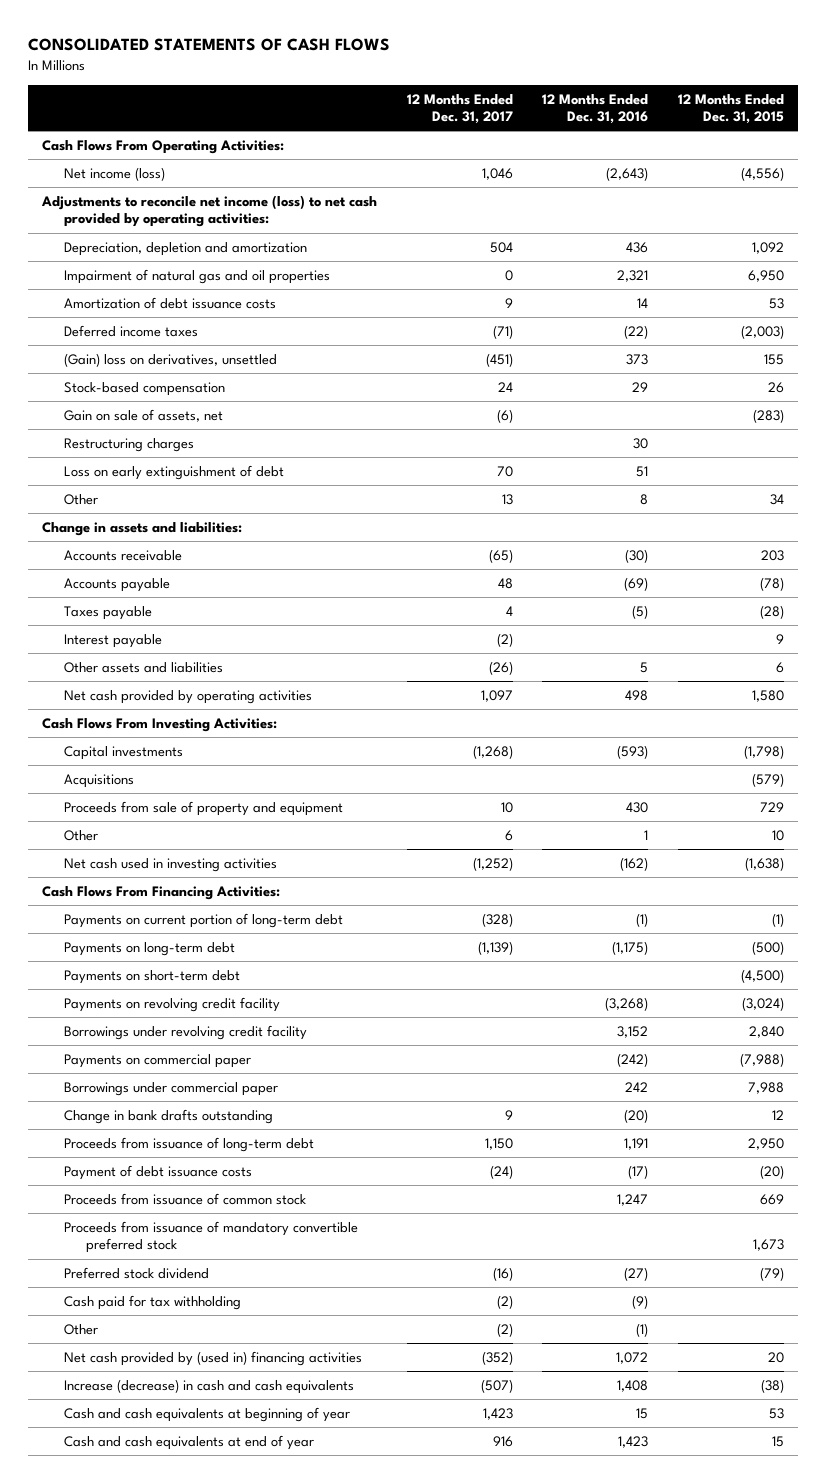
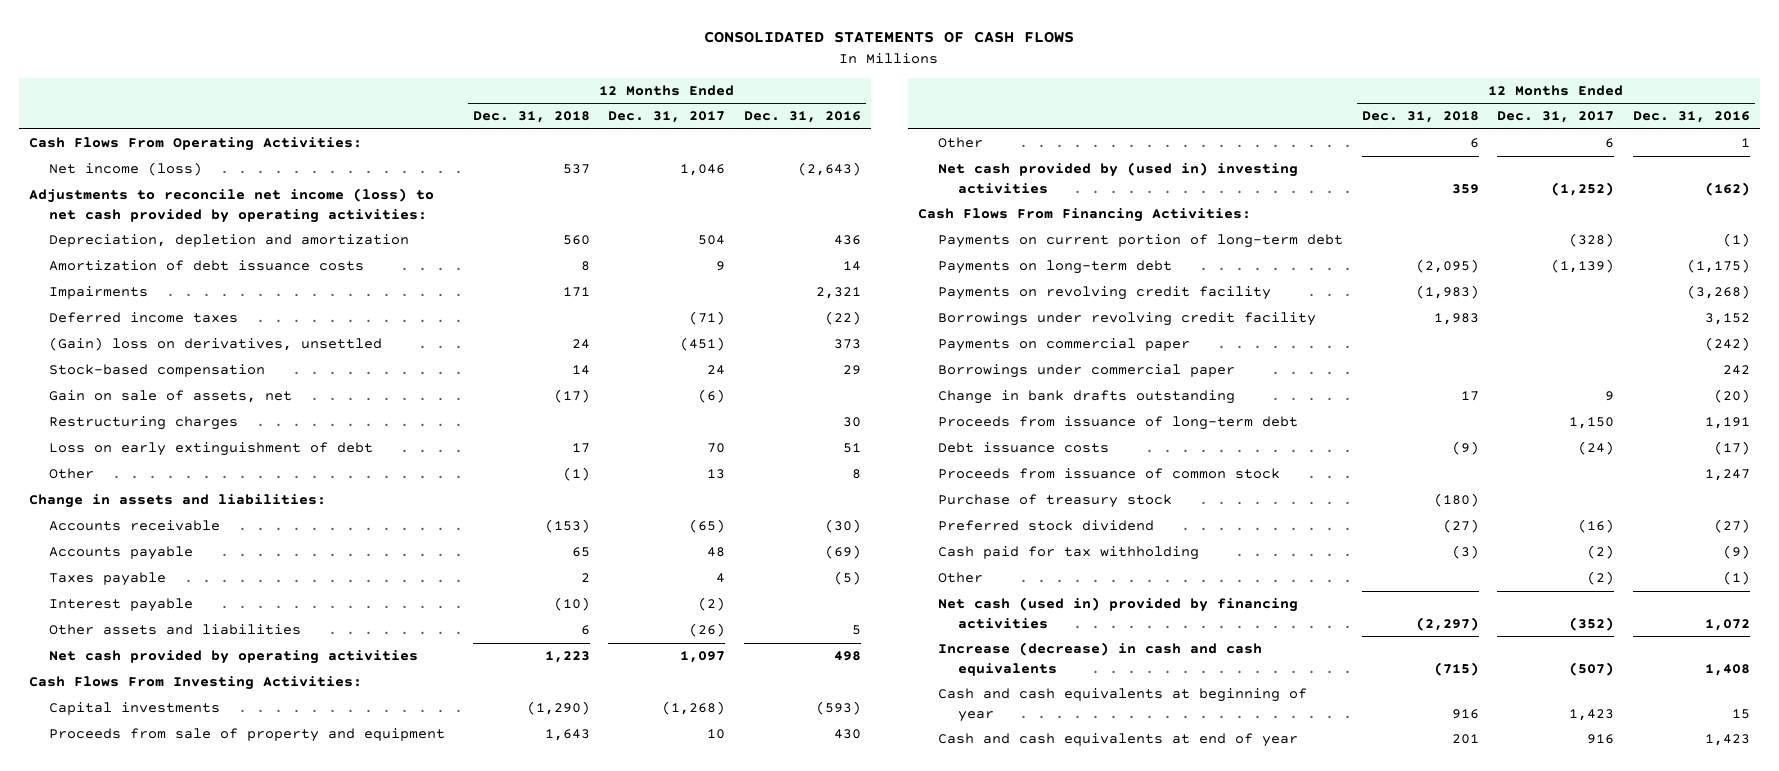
- | 12 Months Ended Dec. 31, 2017 | 12 Months Ended Dec. 31, 2016 | 12 Months Ended Dec. 31, 2015
+ | 12 Months Ended Dec. 31, 2018 | 12 Months Ended Dec. 31, 2017 | 12 Months Ended Dec. 31, 2016
- Impairment of natural gas and oil properties | 0 | 2,321 | 6,950
+ Impairments | 171 | | 2,321
- Acquisitions | | | (579)
- Net cash used in investing activities | (1,252) | (162) | (1,638)
+ Net cash provided by (used in) investing activities | 359 | (1,252) | (162)
- Payments on short-term debt | | | (4,500)
- Payment of debt issuance costs | (24) | (17) | (20)
+ Debt issuance costs | (9) | (24) | (17)
- Proceeds from issuance of mandatory convertible preferred stock | | | 1,673
+ Purchase of treasury stock | (180) | |
- Net cash provided by (used in) financing activities | (352) | 1,072 | 20
+ Net cash (used in) provided by financing activities | (2,297) | (352) | 1,072

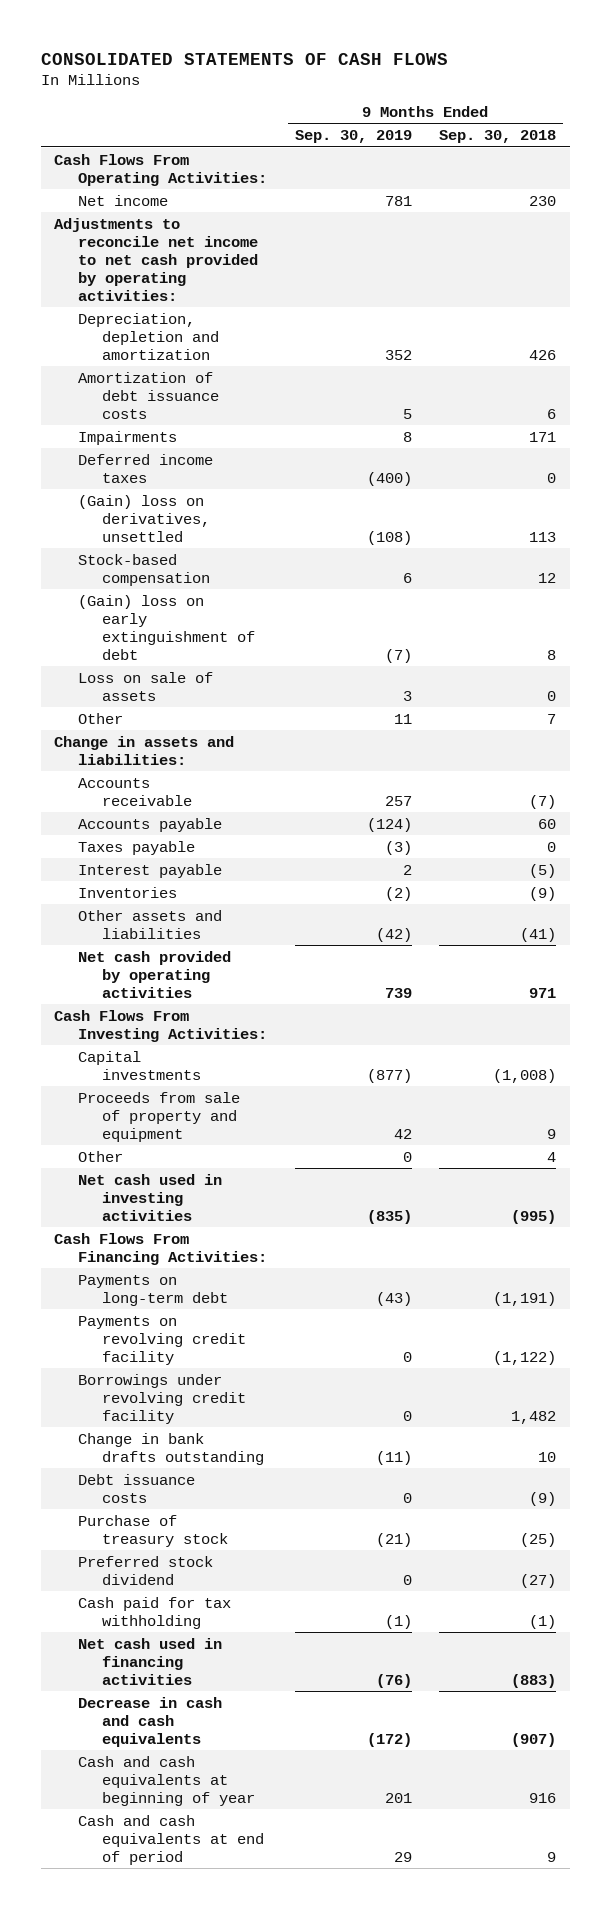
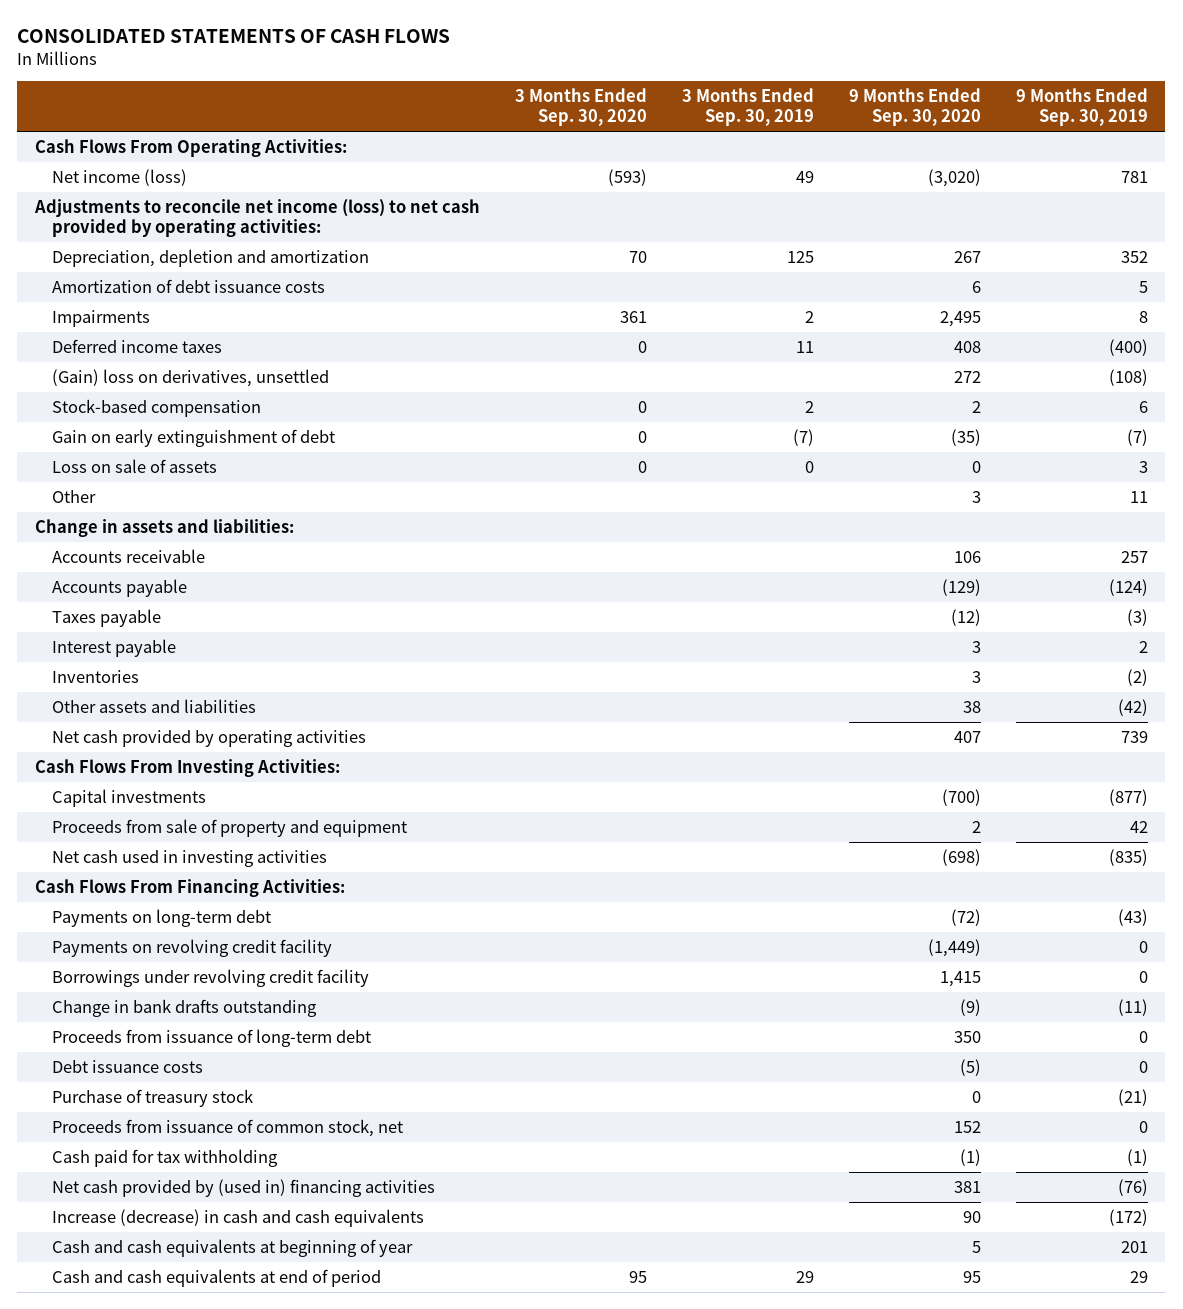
- | 9 Months Ended Sep. 30, 2019 | 9 Months Ended Sep. 30, 2018
+ | 3 Months Ended Sep. 30, 2020 | 3 Months Ended Sep. 30, 2019 | 9 Months Ended Sep. 30, 2020 | 9 Months Ended Sep. 30, 2019
- Net income | 781 | 230
- Adjustments to reconcile net income to net cash provided by operating activities:
+ Net income (loss) | (593) | 49 | (3,020) | 781
+ Adjustments to reconcile net income (loss) to net cash provided by operating activities:
- (Gain) loss on early extinguishment of debt | (7) | 8
+ Gain on early extinguishment of debt | 0 | (7) | (35) | (7)
- Other | 0 | 4
+ Proceeds from issuance of long-term debt | | | 350 | 0
- Preferred stock dividend | 0 | (27)
+ Proceeds from issuance of common stock, net | | | 152 | 0
- Net cash used in financing activities | (76) | (883)
- Decrease in cash and cash equivalents | (172) | (907)
+ Net cash provided by (used in) financing activities | | | 381 | (76)
+ Increase (decrease) in cash and cash equivalents | | | 90 | (172)

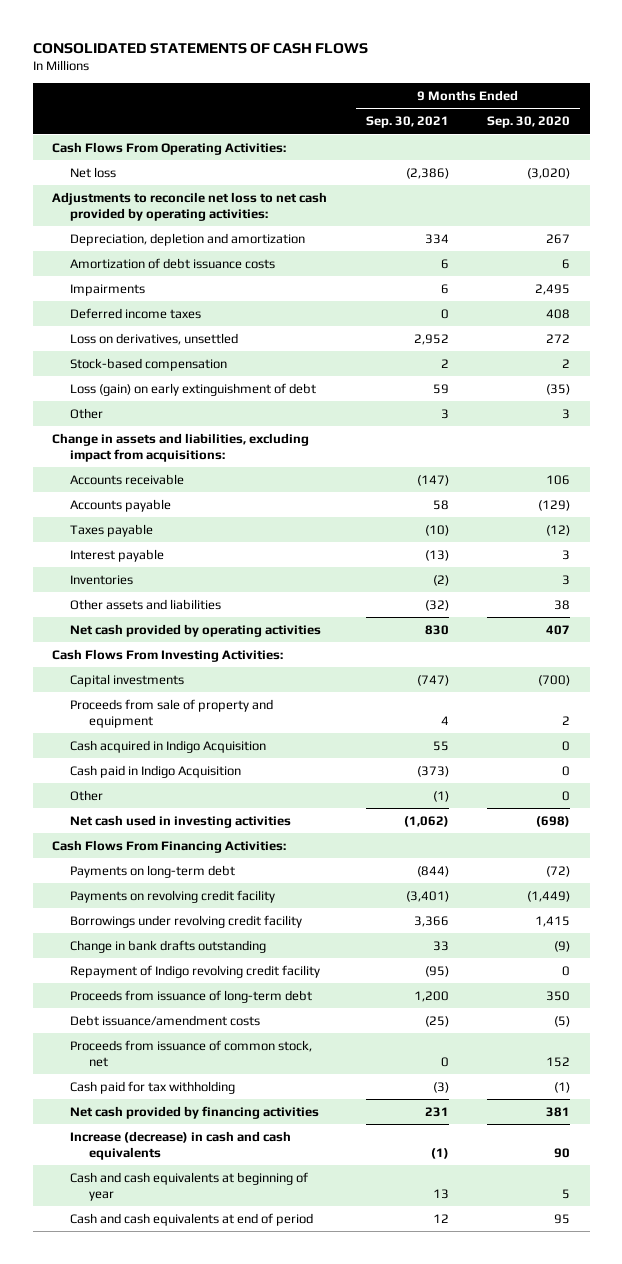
- | 3 Months Ended Sep. 30, 2020 | 3 Months Ended Sep. 30, 2019 | 9 Months Ended Sep. 30, 2020 | 9 Months Ended Sep. 30, 2019
+ | 9 Months Ended Sep. 30, 2021 | 9 Months Ended Sep. 30, 2020
- Net income (loss) | (593) | 49 | (3,020) | 781
- Adjustments to reconcile net income (loss) to net cash provided by operating activities:
+ Net loss | (2,386) | (3,020)
+ Adjustments to reconcile net loss to net cash provided by operating activities:
- (Gain) loss on derivatives, unsettled | | | 272 | (108)
+ Loss on derivatives, unsettled | 2,952 | 272
- Gain on early extinguishment of debt | 0 | (7) | (35) | (7)
- Loss on sale of assets | 0 | 0 | 0 | 3
+ Loss (gain) on early extinguishment of debt | 59 | (35)
- Change in assets and liabilities:
+ Change in assets and liabilities, excluding impact from acquisitions:
+ Cash acquired in Indigo Acquisition | 55 | 0
+ Cash paid in Indigo Acquisition | (373) | 0
+ Other | (1) | 0
+ Repayment of Indigo revolving credit facility | (95) | 0
- Debt issuance costs | | | (5) | 0
- Purchase of treasury stock | | | 0 | (21)
+ Debt issuance/amendment costs | (25) | (5)
- Net cash provided by (used in) financing activities | | | 381 | (76)
+ Net cash provided by financing activities | 231 | 381

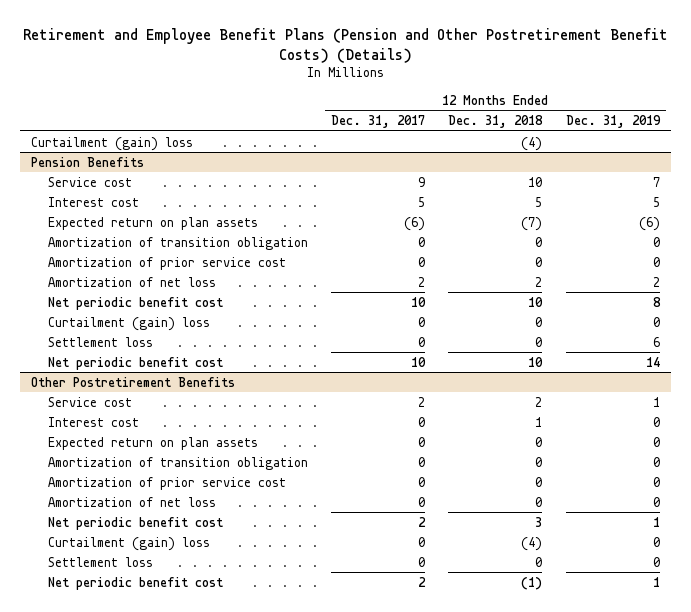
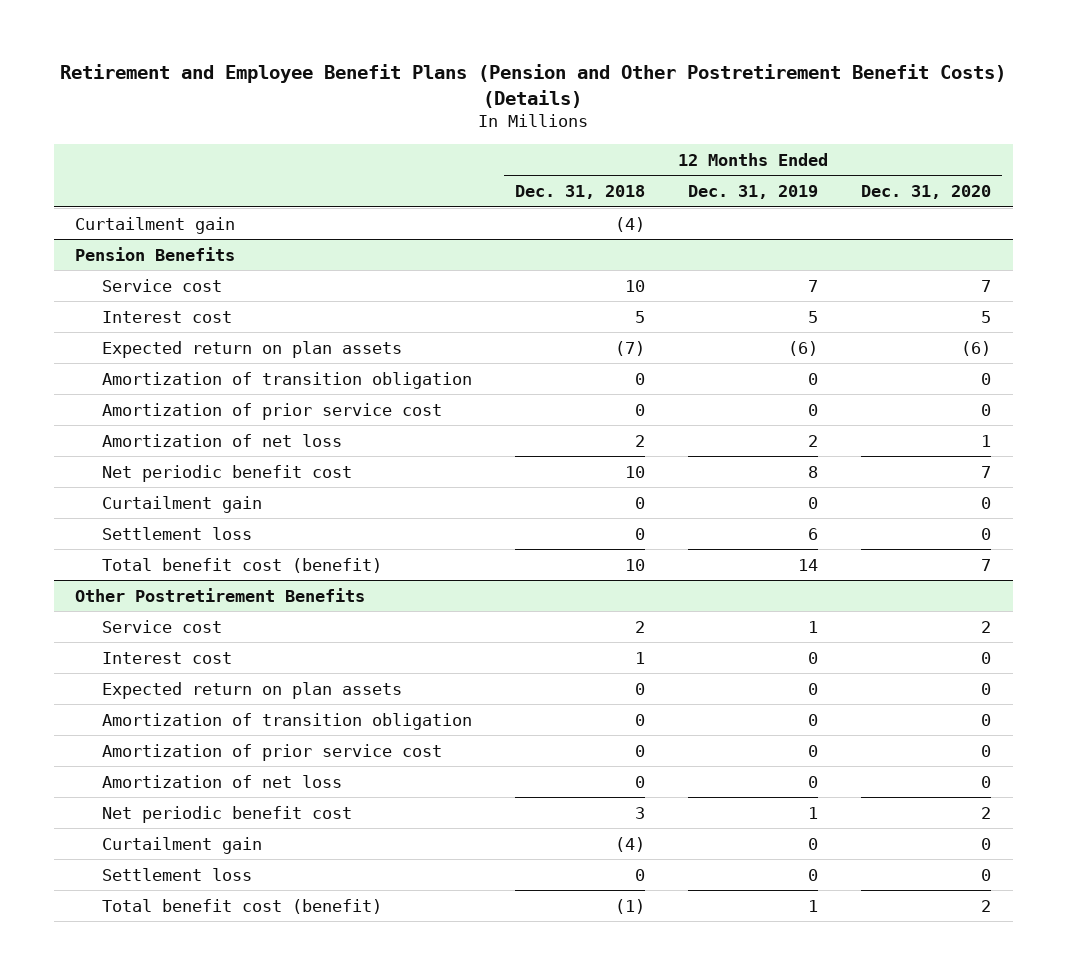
- | 12 Months Ended Dec. 31, 2017 | 12 Months Ended Dec. 31, 2018 | 12 Months Ended Dec. 31, 2019
+ | 12 Months Ended Dec. 31, 2018 | 12 Months Ended Dec. 31, 2019 | 12 Months Ended Dec. 31, 2020
- Curtailment (gain) loss | | (4) |
+ Curtailment gain | (4) | |
@ Pension Benefits
- Curtailment (gain) loss | 0 | 0 | 0
+ Curtailment gain | 0 | 0 | 0
- Net periodic benefit cost | 10 | 10 | 14
+ Total benefit cost (benefit) | 10 | 14 | 7
@ Other Postretirement Benefits
- Curtailment (gain) loss | 0 | (4) | 0
+ Curtailment gain | (4) | 0 | 0
- Net periodic benefit cost | 2 | (1) | 1
+ Total benefit cost (benefit) | (1) | 1 | 2

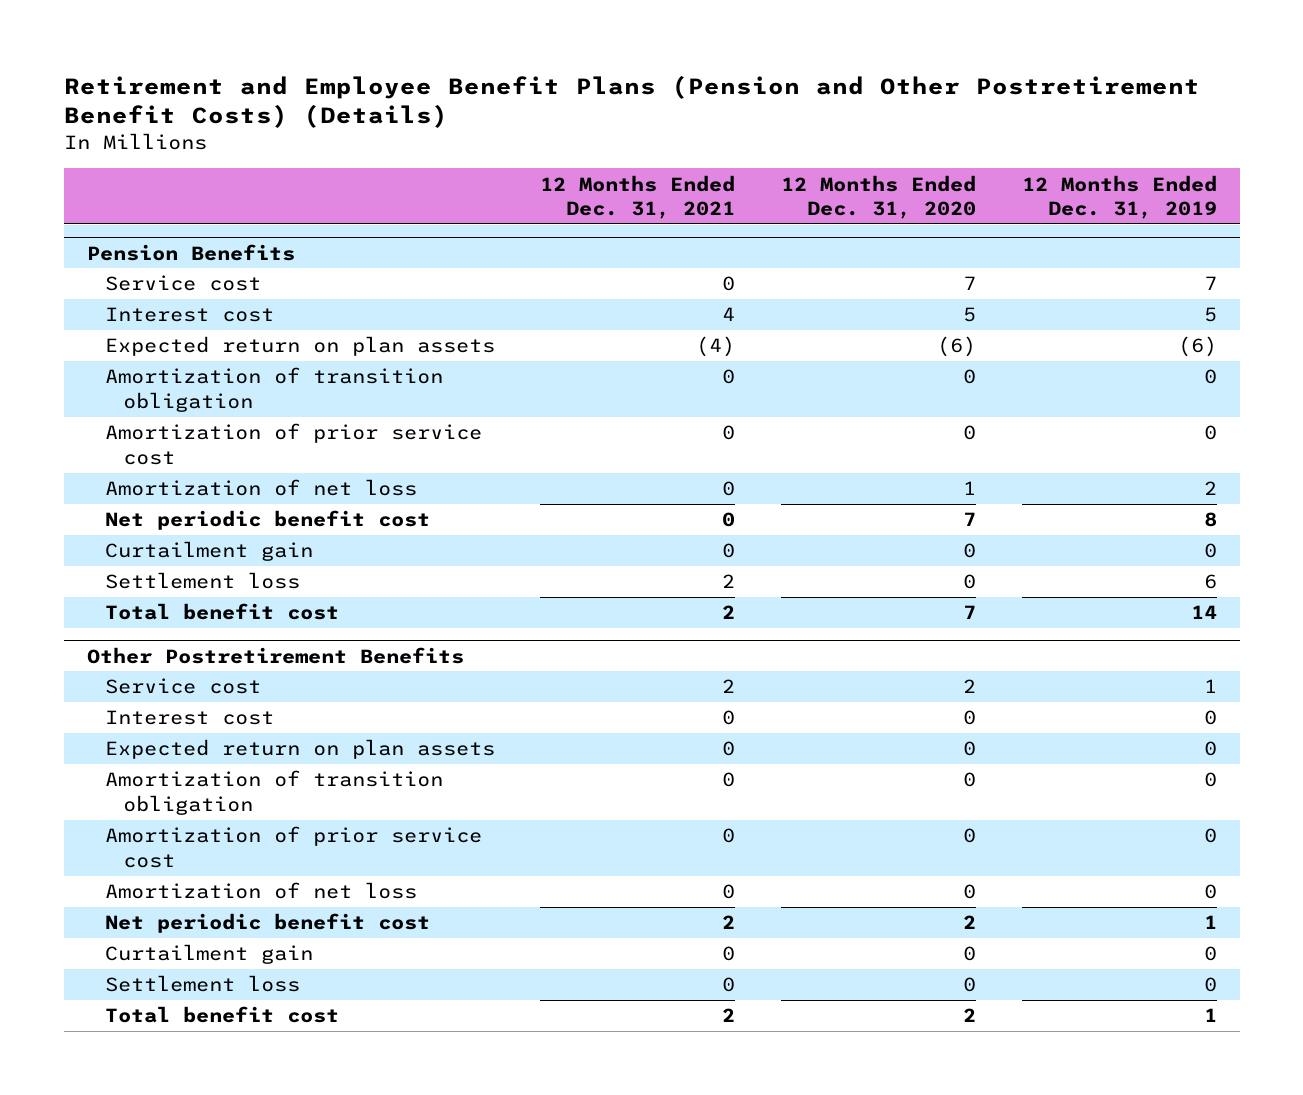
- | 12 Months Ended Dec. 31, 2018 | 12 Months Ended Dec. 31, 2019 | 12 Months Ended Dec. 31, 2020
+ | 12 Months Ended Dec. 31, 2021 | 12 Months Ended Dec. 31, 2020 | 12 Months Ended Dec. 31, 2019
- Curtailment gain | (4) | |
@ Pension Benefits
- Total benefit cost (benefit) | 10 | 14 | 7
+ Total benefit cost | 2 | 7 | 14
@ Other Postretirement Benefits
- Total benefit cost (benefit) | (1) | 1 | 2
+ Total benefit cost | 2 | 2 | 1

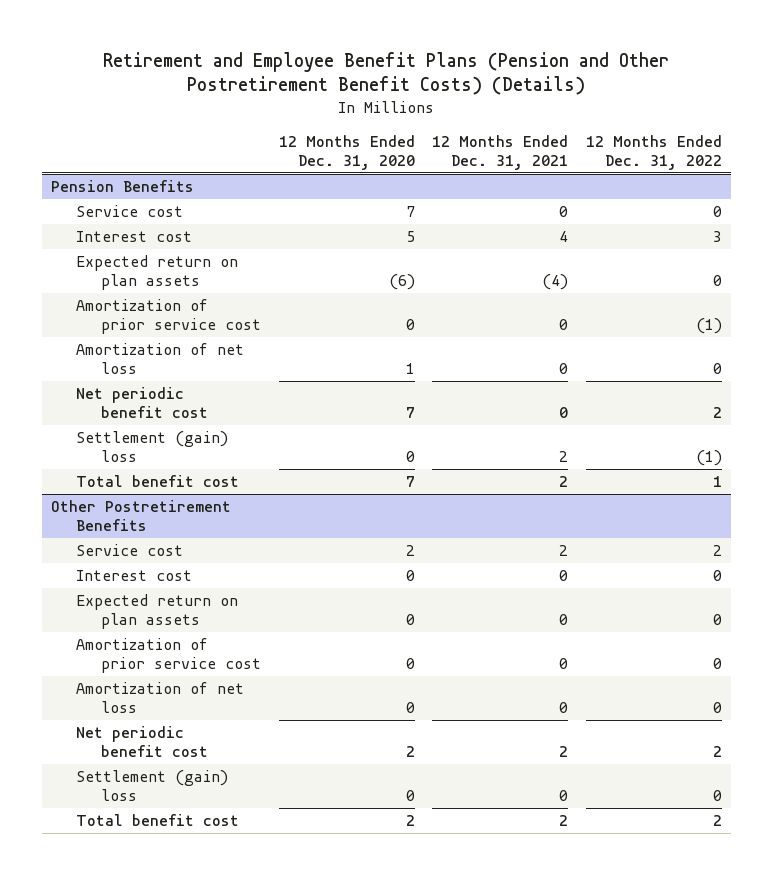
- | 12 Months Ended Dec. 31, 2021 | 12 Months Ended Dec. 31, 2020 | 12 Months Ended Dec. 31, 2019
+ | 12 Months Ended Dec. 31, 2020 | 12 Months Ended Dec. 31, 2021 | 12 Months Ended Dec. 31, 2022
@ Pension Benefits
- Amortization of transition obligation | 0 | 0 | 0
- Curtailment gain | 0 | 0 | 0
- Settlement loss | 2 | 0 | 6
+ Settlement (gain) loss | 0 | 2 | (1)
@ Other Postretirement Benefits
- Amortization of transition obligation | 0 | 0 | 0
- Curtailment gain | 0 | 0 | 0
- Settlement loss | 0 | 0 | 0
+ Settlement (gain) loss | 0 | 0 | 0

